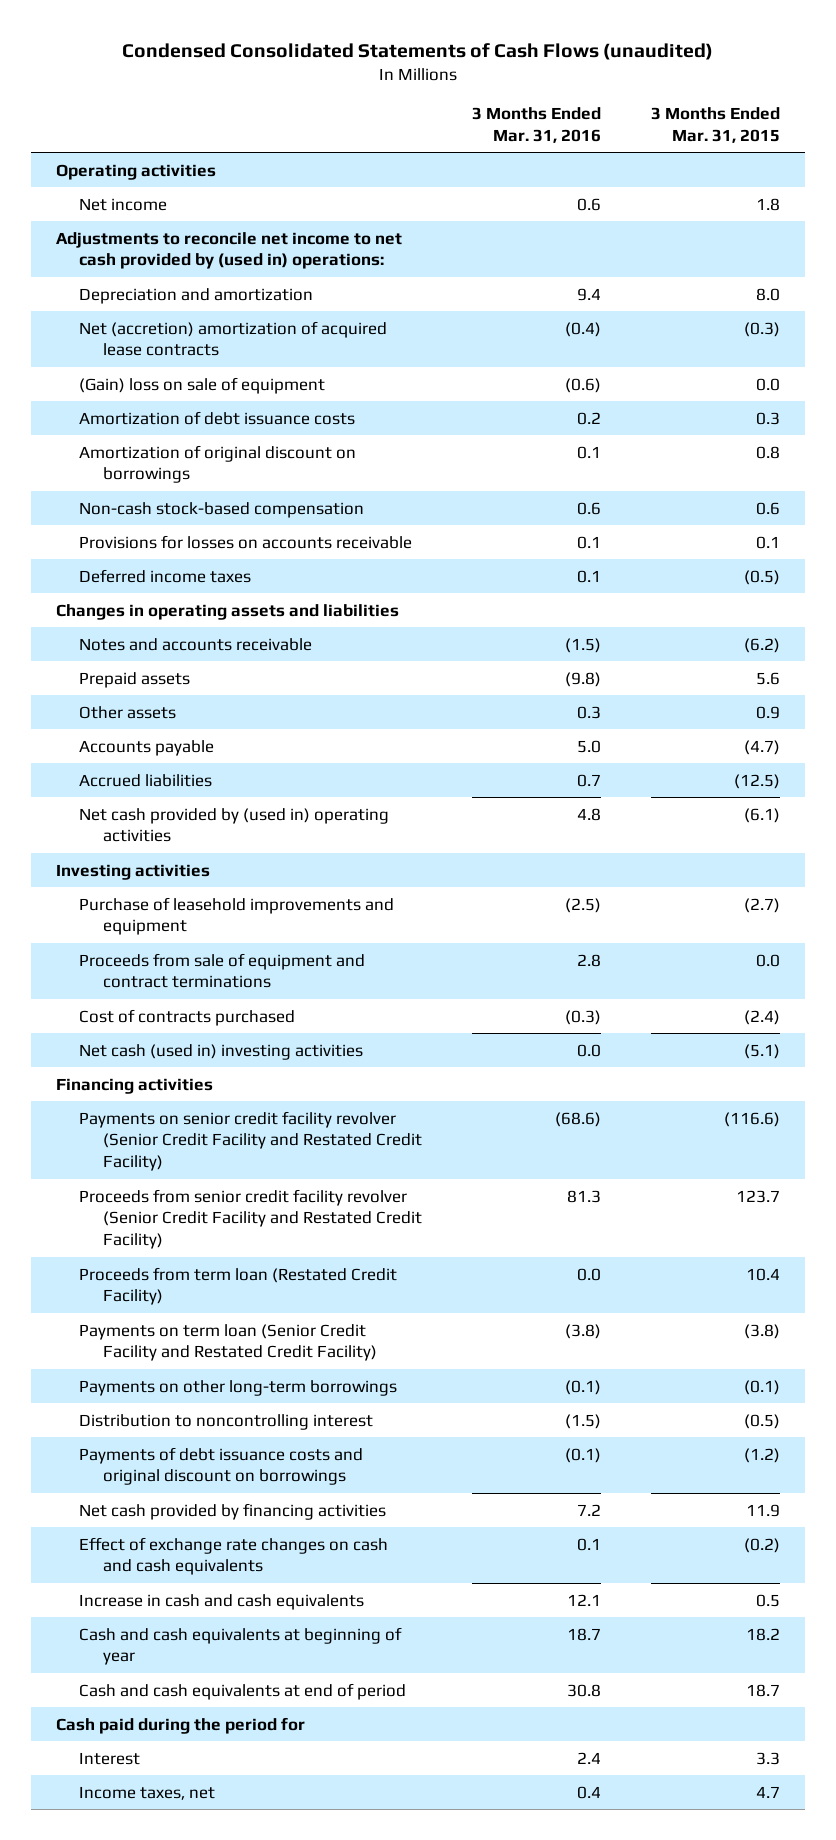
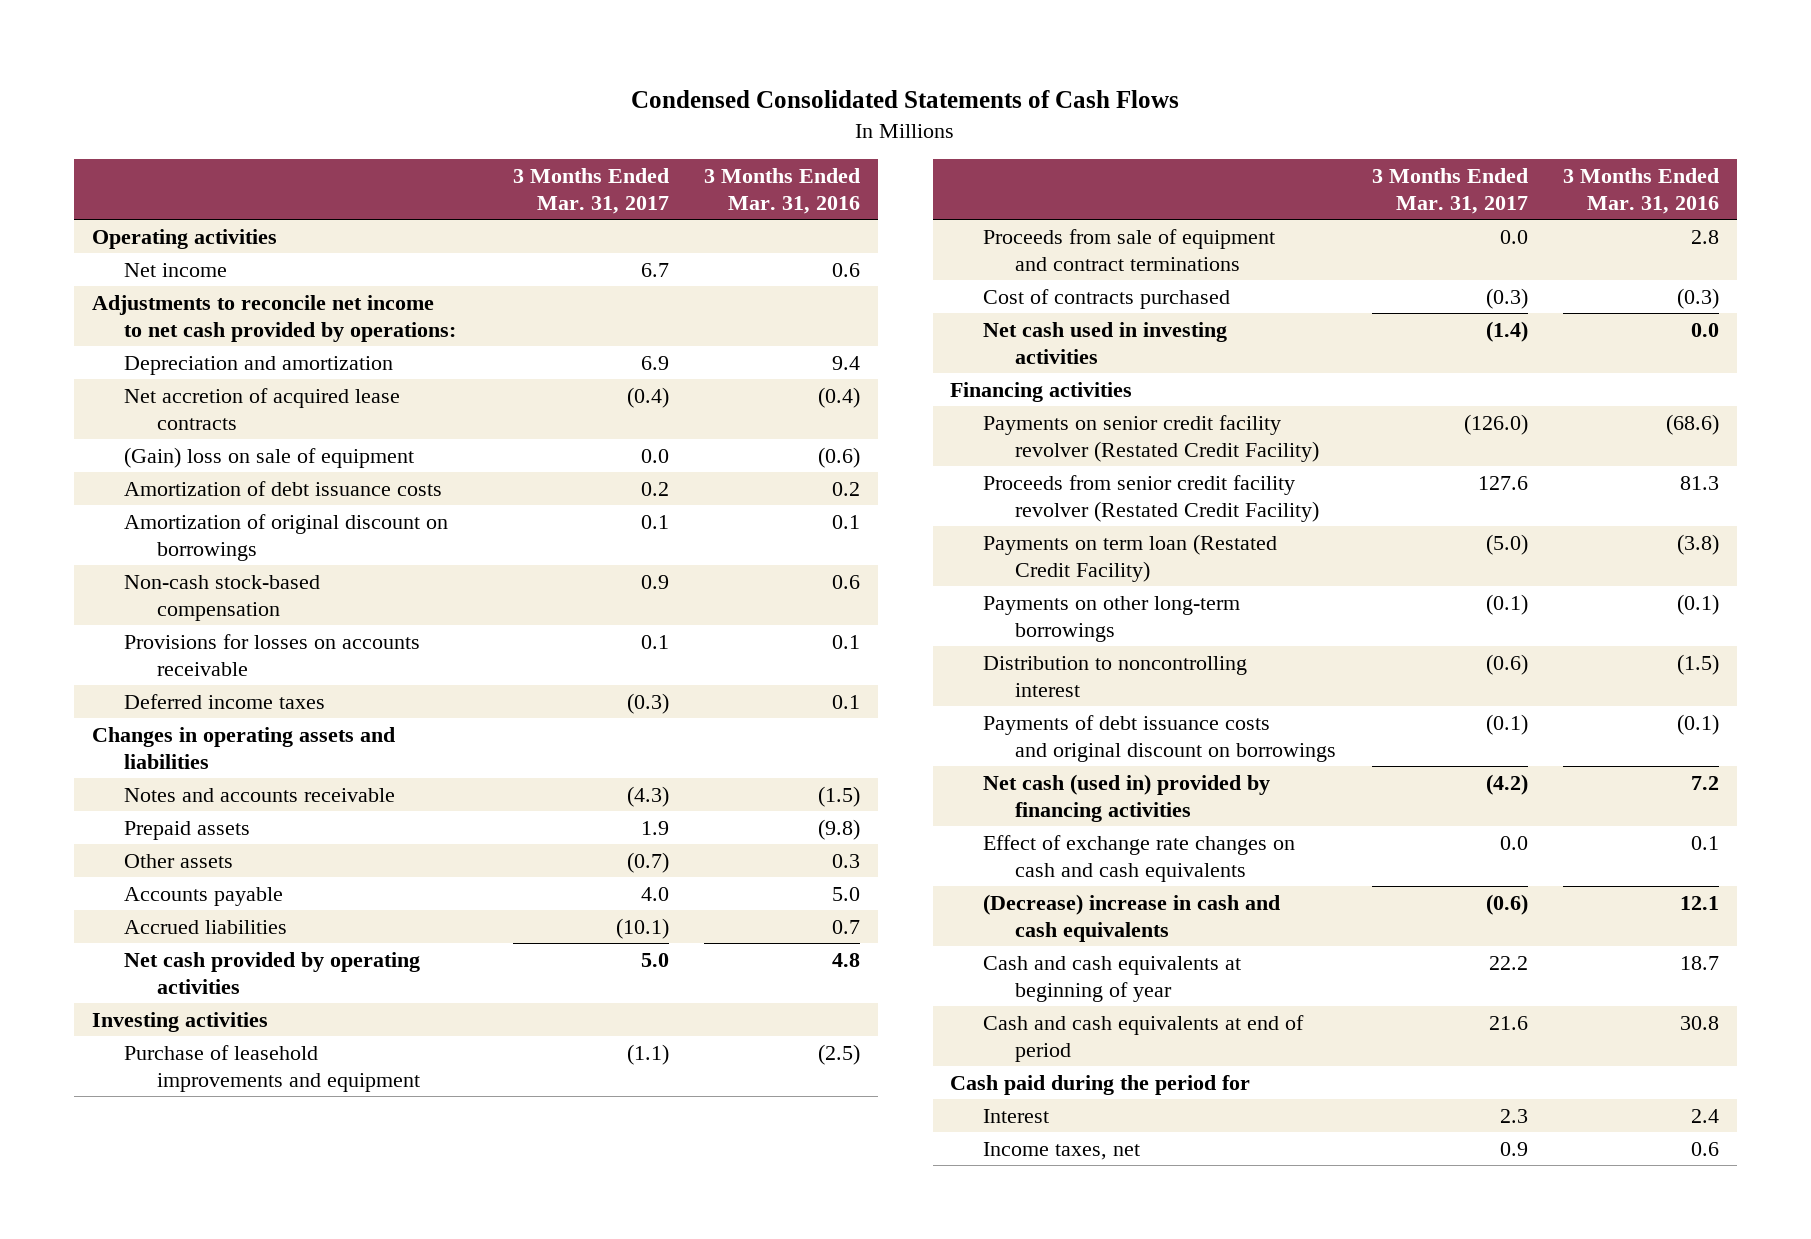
- Condensed Consolidated Statements of Cash Flows (unaudited)
+ Condensed Consolidated Statements of Cash Flows
- | 3 Months Ended Mar. 31, 2016 | 3 Months Ended Mar. 31, 2015
+ | 3 Months Ended Mar. 31, 2017 | 3 Months Ended Mar. 31, 2016
- Adjustments to reconcile net income to net cash provided by (used in) operations:
+ Adjustments to reconcile net income to net cash provided by operations:
- Net (accretion) amortization of acquired lease contracts | (0.4) | (0.3)
+ Net accretion of acquired lease contracts | (0.4) | (0.4)
- Net cash provided by (used in) operating activities | 4.8 | (6.1)
+ Net cash provided by operating activities | 5.0 | 4.8
- Net cash (used in) investing activities | 0.0 | (5.1)
+ Net cash used in investing activities | (1.4) | 0.0
- Payments on senior credit facility revolver (Senior Credit Facility and Restated Credit Facility) | (68.6) | (116.6)
- Proceeds from senior credit facility revolver (Senior Credit Facility and Restated Credit Facility) | 81.3 | 123.7
- Proceeds from term loan (Restated Credit Facility) | 0.0 | 10.4
- Payments on term loan (Senior Credit Facility and Restated Credit Facility) | (3.8) | (3.8)
+ Payments on senior credit facility revolver (Restated Credit Facility) | (126.0) | (68.6)
+ Proceeds from senior credit facility revolver (Restated Credit Facility) | 127.6 | 81.3
+ Payments on term loan (Restated Credit Facility) | (5.0) | (3.8)
- Net cash provided by financing activities | 7.2 | 11.9
+ Net cash (used in) provided by financing activities | (4.2) | 7.2
- Increase in cash and cash equivalents | 12.1 | 0.5
+ (Decrease) increase in cash and cash equivalents | (0.6) | 12.1
- Income taxes, net | 0.4 | 4.7
+ Income taxes, net | 0.9 | 0.6

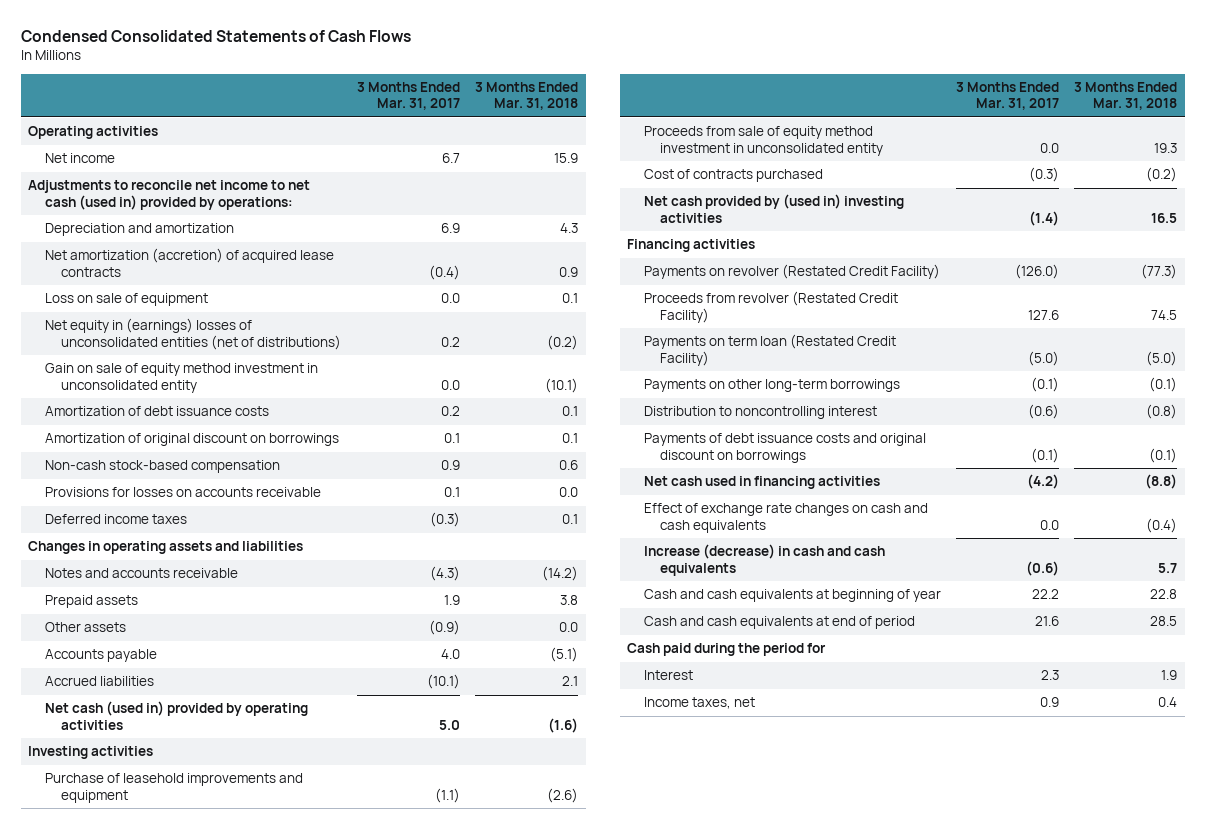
- | 3 Months Ended Mar. 31, 2017 | 3 Months Ended Mar. 31, 2016
+ | 3 Months Ended Mar. 31, 2017 | 3 Months Ended Mar. 31, 2018
- Adjustments to reconcile net income to net cash provided by operations:
+ Adjustments to reconcile net income to net cash (used in) provided by operations:
- Net accretion of acquired lease contracts | (0.4) | (0.4)
- (Gain) loss on sale of equipment | 0.0 | (0.6)
+ Net amortization (accretion) of acquired lease contracts | (0.4) | 0.9
+ Loss on sale of equipment | 0.0 | 0.1
+ Net equity in (earnings) losses of unconsolidated entities (net of distributions) | 0.2 | (0.2)
+ Gain on sale of equity method investment in unconsolidated entity | 0.0 | (10.1)
- Other assets | (0.7) | 0.3
+ Other assets | (0.9) | 0.0
- Net cash provided by operating activities | 5.0 | 4.8
+ Net cash (used in) provided by operating activities | 5.0 | (1.6)
- Proceeds from sale of equipment and contract terminations | 0.0 | 2.8
+ Proceeds from sale of equity method investment in unconsolidated entity | 0.0 | 19.3
- Net cash used in investing activities | (1.4) | 0.0
+ Net cash provided by (used in) investing activities | (1.4) | 16.5
- Payments on senior credit facility revolver (Restated Credit Facility) | (126.0) | (68.6)
- Proceeds from senior credit facility revolver (Restated Credit Facility) | 127.6 | 81.3
+ Payments on revolver (Restated Credit Facility) | (126.0) | (77.3)
+ Proceeds from revolver (Restated Credit Facility) | 127.6 | 74.5
- Net cash (used in) provided by financing activities | (4.2) | 7.2
+ Net cash used in financing activities | (4.2) | (8.8)
- (Decrease) increase in cash and cash equivalents | (0.6) | 12.1
+ Increase (decrease) in cash and cash equivalents | (0.6) | 5.7

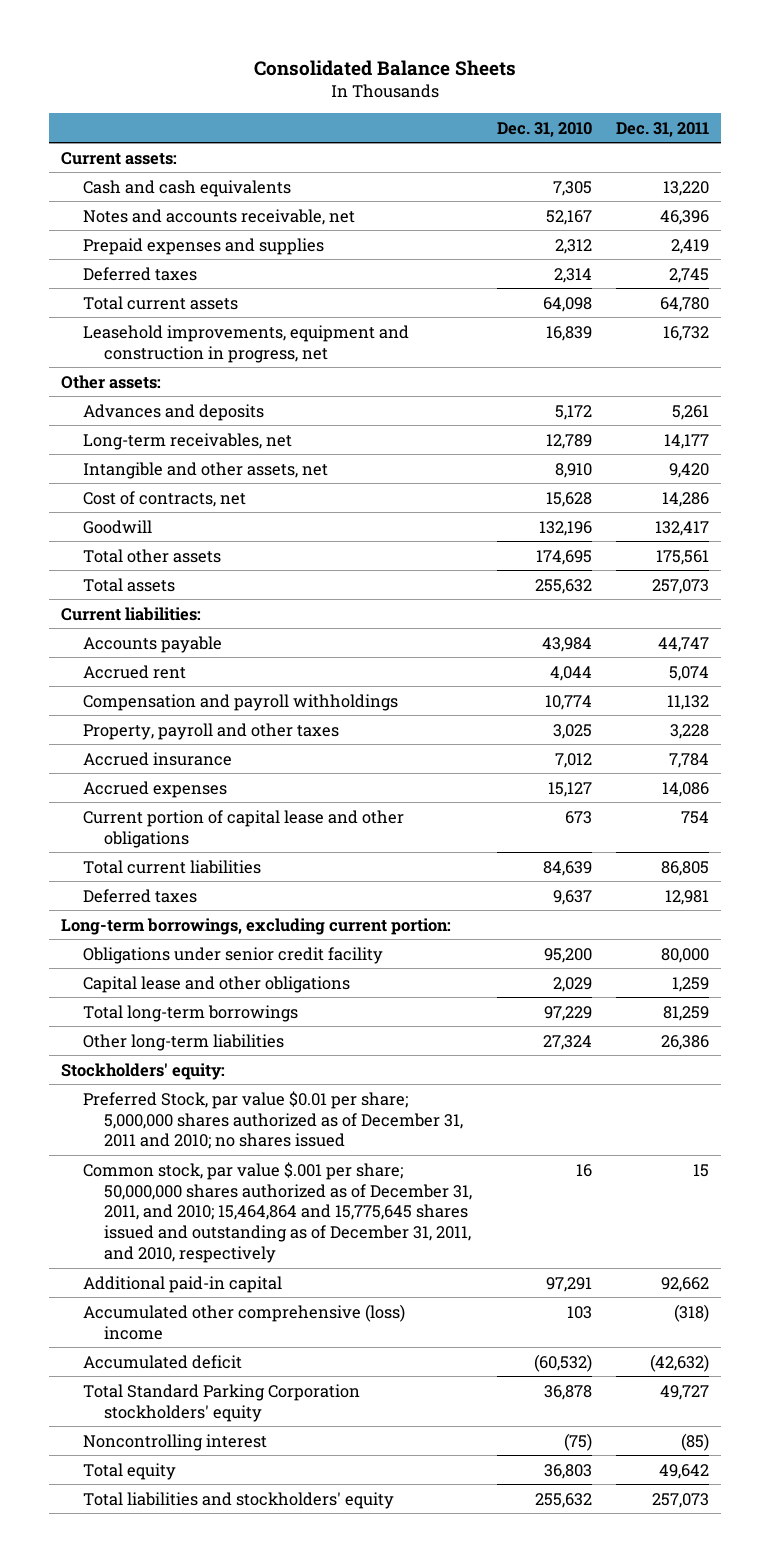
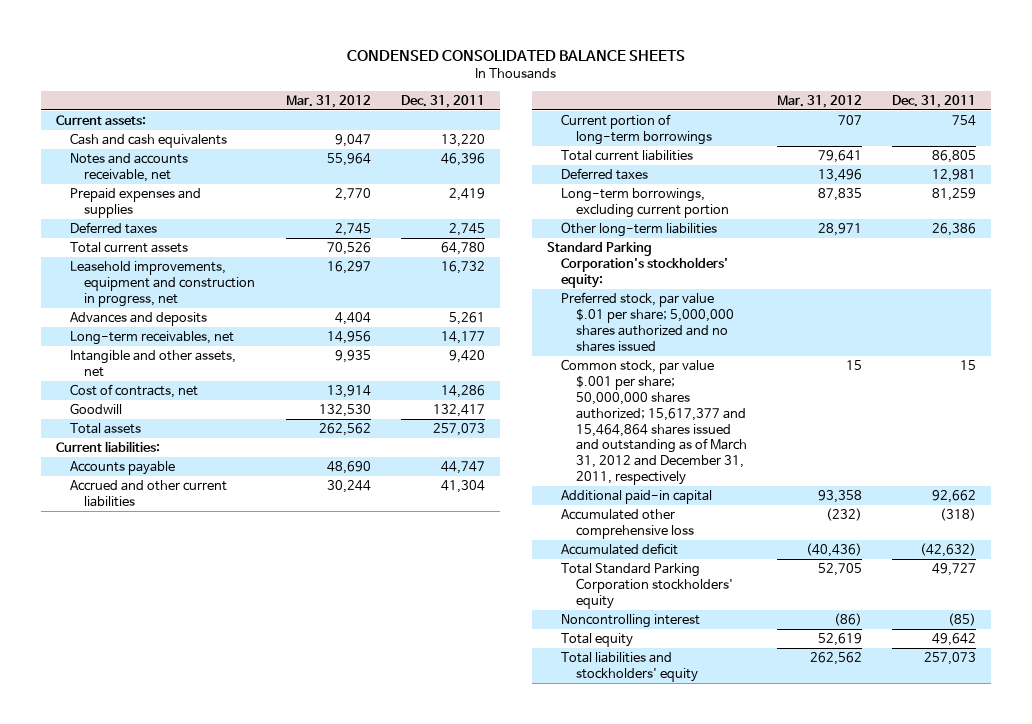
- Consolidated Balance Sheets
+ CONDENSED CONSOLIDATED BALANCE SHEETS
- | Dec. 31, 2010 | Dec. 31, 2011
+ | Mar. 31, 2012 | Dec. 31, 2011
- Other assets:
- Total other assets | 174,695 | 175,561
- Accrued rent | 4,044 | 5,074
- Compensation and payroll withholdings | 10,774 | 11,132
- Property, payroll and other taxes | 3,025 | 3,228
- Accrued insurance | 7,012 | 7,784
- Accrued expenses | 15,127 | 14,086
- Current portion of capital lease and other obligations | 673 | 754
+ Accrued and other current liabilities | 30,244 | 41,304
+ Current portion of long-term borrowings | 707 | 754
- Long-term borrowings, excluding current portion:
- Obligations under senior credit facility | 95,200 | 80,000
- Capital lease and other obligations | 2,029 | 1,259
- Total long-term borrowings | 97,229 | 81,259
+ Long-term borrowings, excluding current portion | 87,835 | 81,259
- Stockholders' equity:
- Preferred Stock, par value $0.01 per share; 5,000,000 shares authorized as of December 31, 2011 and 2010; no shares issued
- Common stock, par value $.001 per share; 50,000,000 shares authorized as of December 31, 2011, and 2010; 15,464,864 and 15,775,645 shares issued and outstanding as of December 31, 2011, and 2010, respectively | 16 | 15
+ Standard Parking Corporation's stockholders' equity:
+ Preferred stock, par value $.01 per share; 5,000,000 shares authorized and no shares issued
+ Common stock, par value $.001 per share; 50,000,000 shares authorized; 15,617,377 and 15,464,864 shares issued and outstanding as of March 31, 2012 and December 31, 2011, respectively | 15 | 15
- Accumulated other comprehensive (loss) income | 103 | (318)
+ Accumulated other comprehensive loss | (232) | (318)

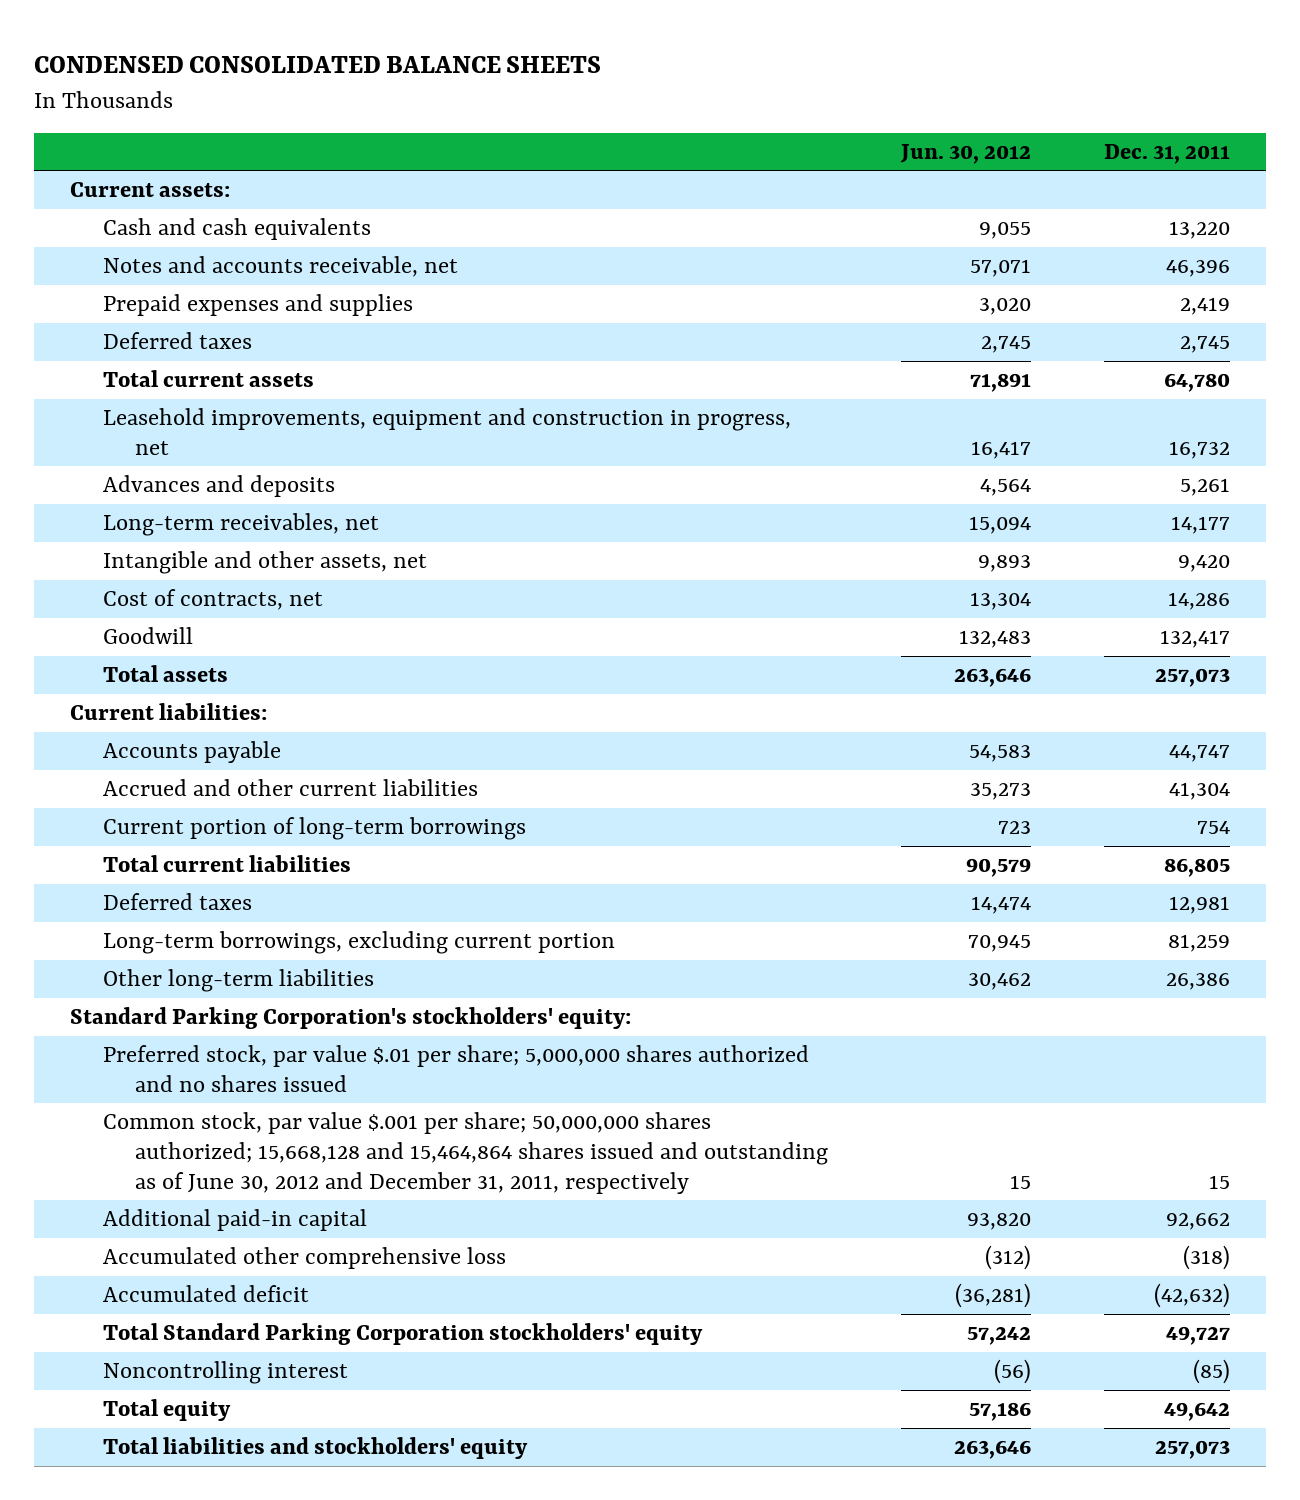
- | Mar. 31, 2012 | Dec. 31, 2011
+ | Jun. 30, 2012 | Dec. 31, 2011
- Common stock, par value $.001 per share; 50,000,000 shares authorized; 15,617,377 and 15,464,864 shares issued and outstanding as of March 31, 2012 and December 31, 2011, respectively | 15 | 15
+ Common stock, par value $.001 per share; 50,000,000 shares authorized; 15,668,128 and 15,464,864 shares issued and outstanding as of June 30, 2012 and December 31, 2011, respectively | 15 | 15

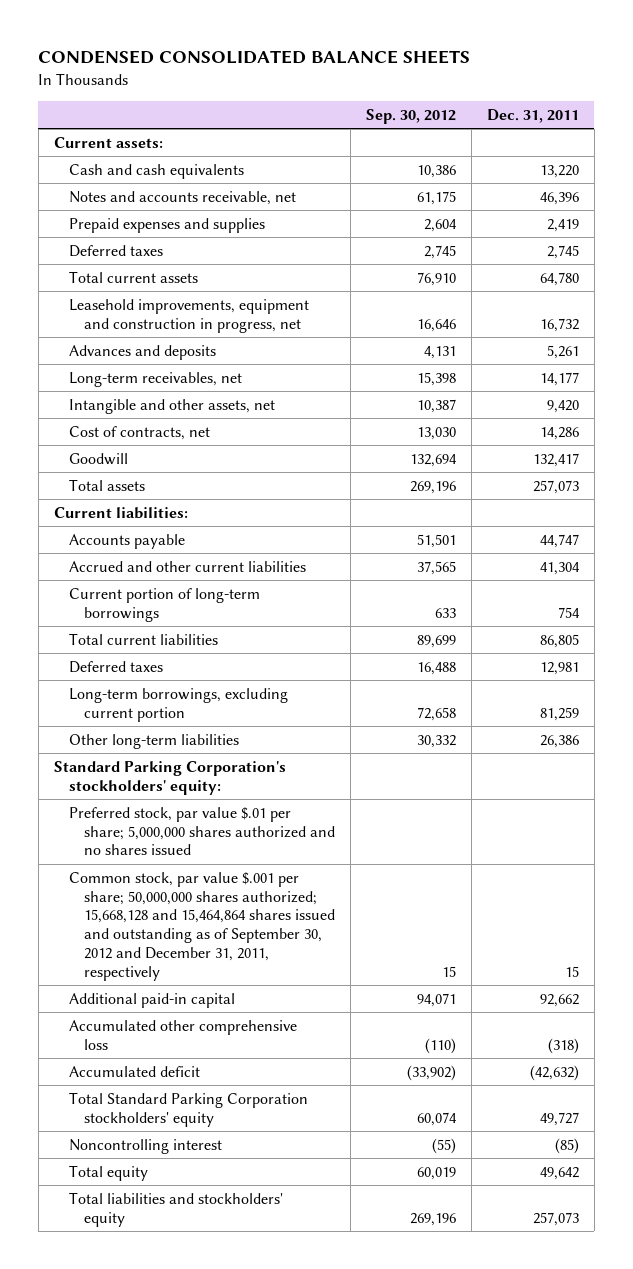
- | Jun. 30, 2012 | Dec. 31, 2011
+ | Sep. 30, 2012 | Dec. 31, 2011
- Common stock, par value $.001 per share; 50,000,000 shares authorized; 15,668,128 and 15,464,864 shares issued and outstanding as of June 30, 2012 and December 31, 2011, respectively | 15 | 15
+ Common stock, par value $.001 per share; 50,000,000 shares authorized; 15,668,128 and 15,464,864 shares issued and outstanding as of September 30, 2012 and December 31, 2011, respectively | 15 | 15

